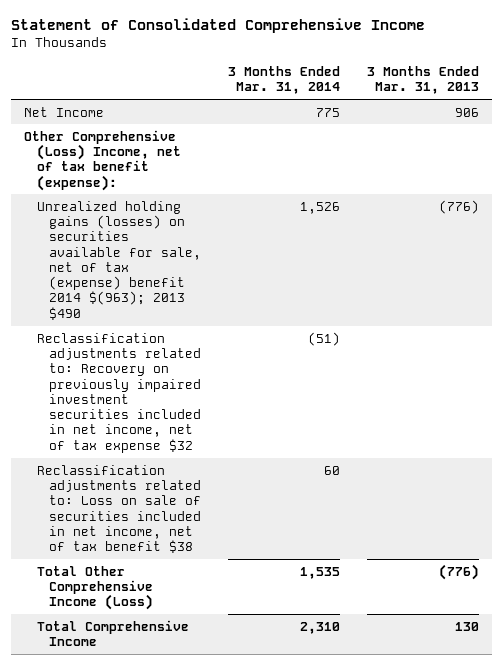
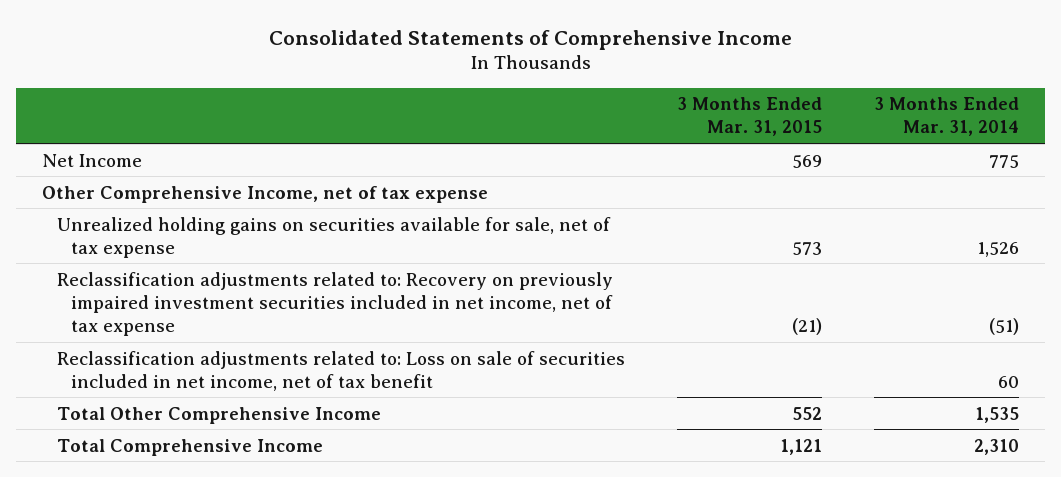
- Statement of Consolidated Comprehensive Income
+ Consolidated Statements of Comprehensive Income
- | 3 Months Ended Mar. 31, 2014 | 3 Months Ended Mar. 31, 2013
+ | 3 Months Ended Mar. 31, 2015 | 3 Months Ended Mar. 31, 2014
- Other Comprehensive (Loss) Income, net of tax benefit (expense):
- Unrealized holding gains (losses) on securities available for sale, net of tax (expense) benefit 2014 $(963); 2013 $490 | 1,526 | (776)
- Reclassification adjustments related to: Recovery on previously impaired investment securities included in net income, net of tax expense $32 | (51) |
- Reclassification adjustments related to: Loss on sale of securities included in net income, net of tax benefit $38 | 60 |
- Total Other Comprehensive Income (Loss) | 1,535 | (776)
+ Other Comprehensive Income, net of tax expense
+ Unrealized holding gains on securities available for sale, net of tax expense | 573 | 1,526
+ Reclassification adjustments related to: Recovery on previously impaired investment securities included in net income, net of tax expense | (21) | (51)
+ Reclassification adjustments related to: Loss on sale of securities included in net income, net of tax benefit | | 60
+ Total Other Comprehensive Income | 552 | 1,535

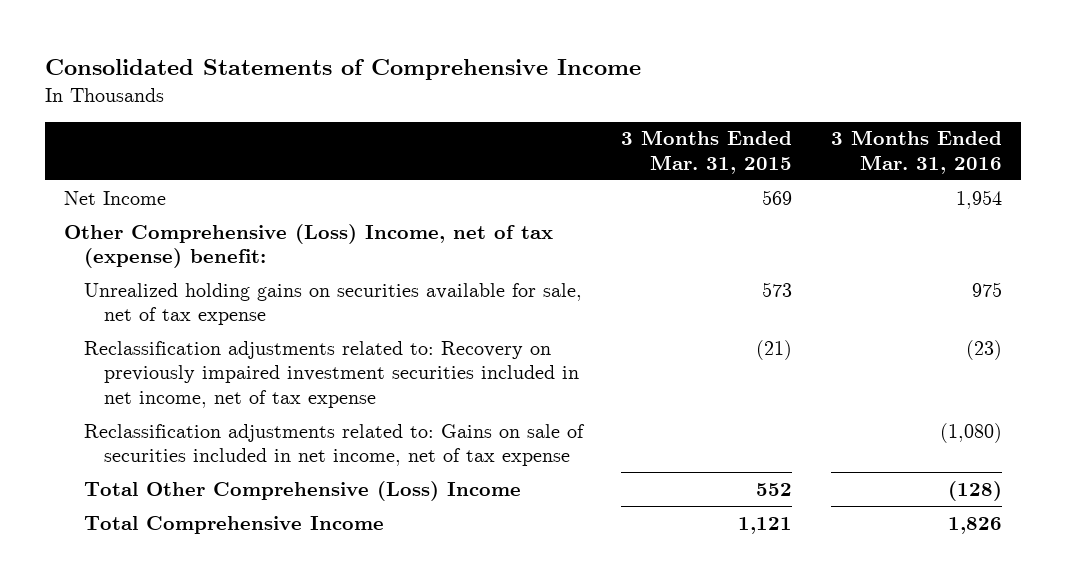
- | 3 Months Ended Mar. 31, 2015 | 3 Months Ended Mar. 31, 2014
+ | 3 Months Ended Mar. 31, 2015 | 3 Months Ended Mar. 31, 2016
- Other Comprehensive Income, net of tax expense
+ Other Comprehensive (Loss) Income, net of tax (expense) benefit:
- Reclassification adjustments related to: Loss on sale of securities included in net income, net of tax benefit | | 60
- Total Other Comprehensive Income | 552 | 1,535
+ Reclassification adjustments related to: Gains on sale of securities included in net income, net of tax expense | | (1,080)
+ Total Other Comprehensive (Loss) Income | 552 | (128)

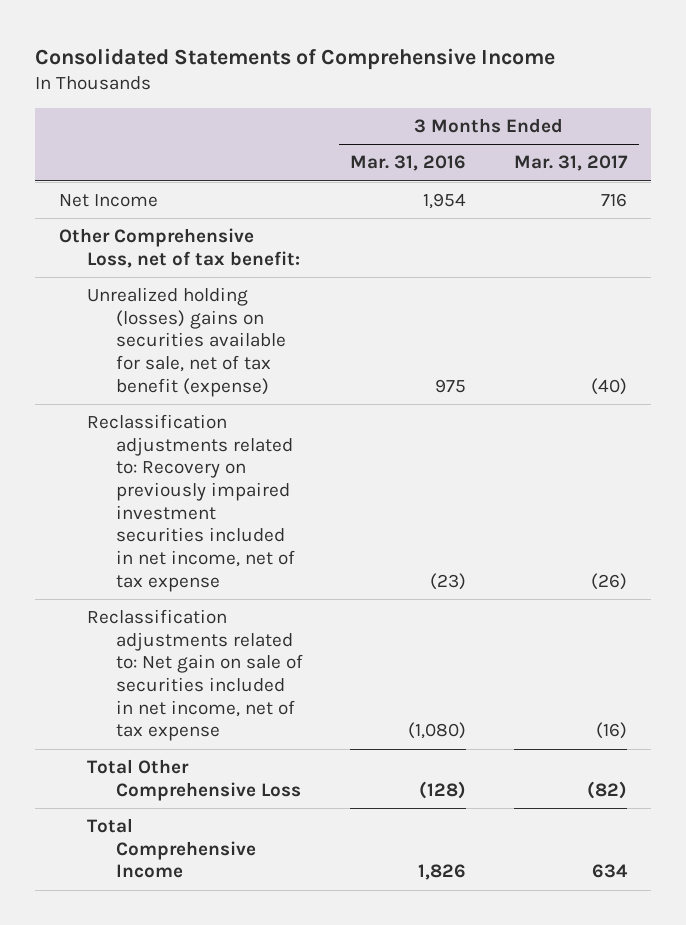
- | 3 Months Ended Mar. 31, 2015 | 3 Months Ended Mar. 31, 2016
+ | 3 Months Ended Mar. 31, 2016 | 3 Months Ended Mar. 31, 2017
- Other Comprehensive (Loss) Income, net of tax (expense) benefit:
- Unrealized holding gains on securities available for sale, net of tax expense | 573 | 975
+ Other Comprehensive Loss, net of tax benefit:
+ Unrealized holding (losses) gains on securities available for sale, net of tax benefit (expense) | 975 | (40)
- Reclassification adjustments related to: Gains on sale of securities included in net income, net of tax expense | | (1,080)
- Total Other Comprehensive (Loss) Income | 552 | (128)
+ Reclassification adjustments related to: Net gain on sale of securities included in net income, net of tax expense | (1,080) | (16)
+ Total Other Comprehensive Loss | (128) | (82)

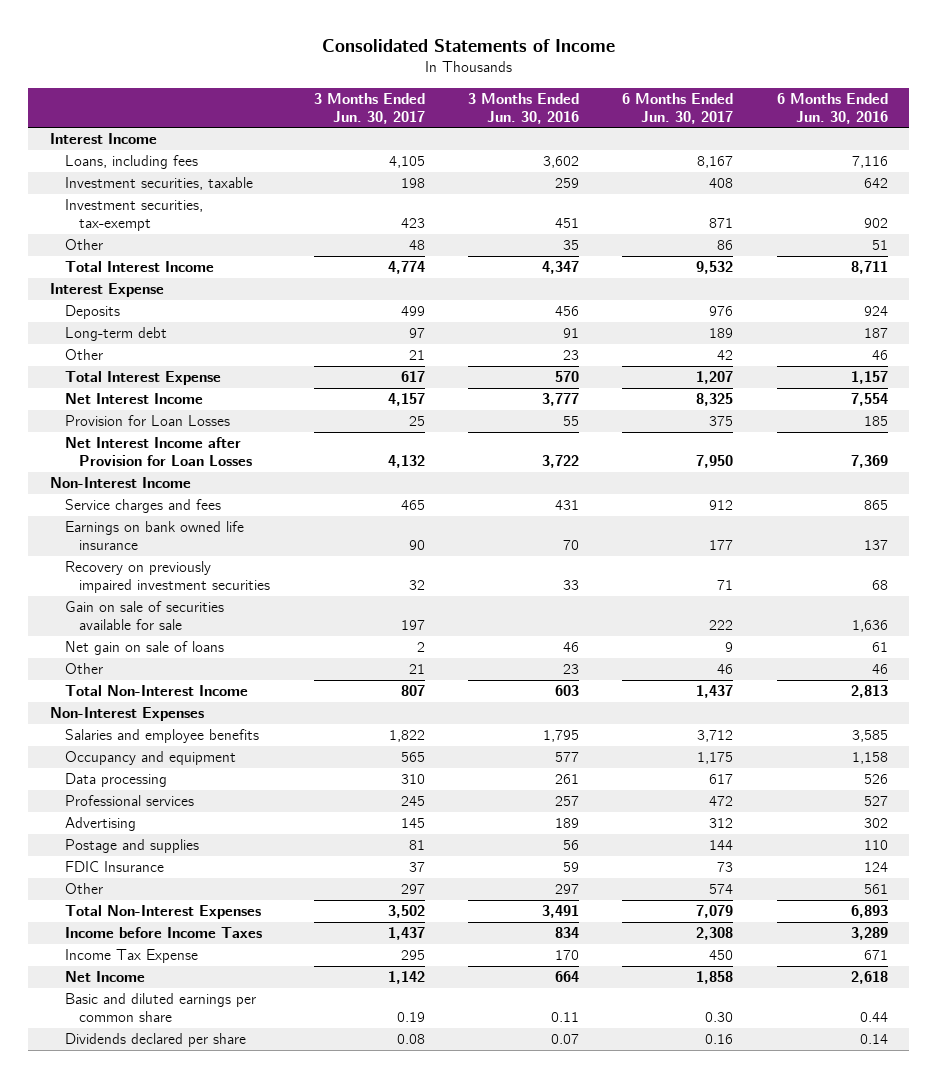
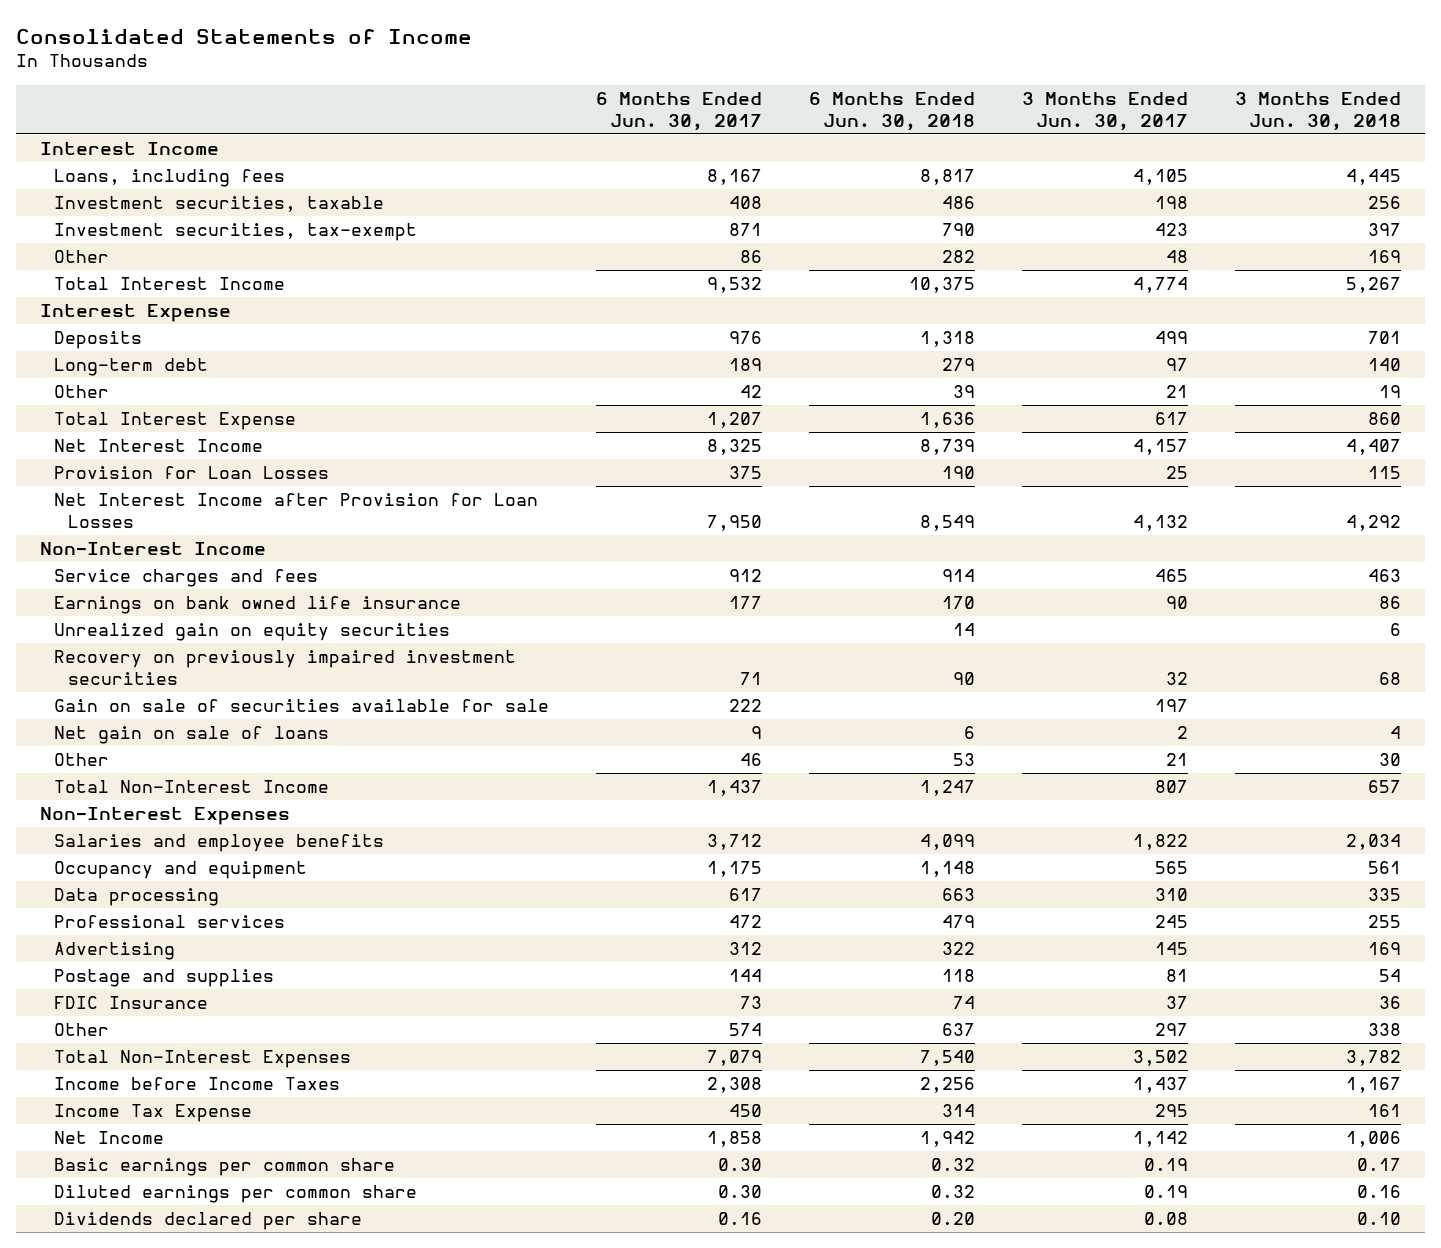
- | 3 Months Ended Jun. 30, 2017 | 3 Months Ended Jun. 30, 2016 | 6 Months Ended Jun. 30, 2017 | 6 Months Ended Jun. 30, 2016
+ | 6 Months Ended Jun. 30, 2017 | 6 Months Ended Jun. 30, 2018 | 3 Months Ended Jun. 30, 2017 | 3 Months Ended Jun. 30, 2018
+ Unrealized gain on equity securities | | 14 | | 6
- Basic and diluted earnings per common share | 0.19 | 0.11 | 0.30 | 0.44
+ Basic earnings per common share | 0.30 | 0.32 | 0.19 | 0.17
+ Diluted earnings per common share | 0.30 | 0.32 | 0.19 | 0.16

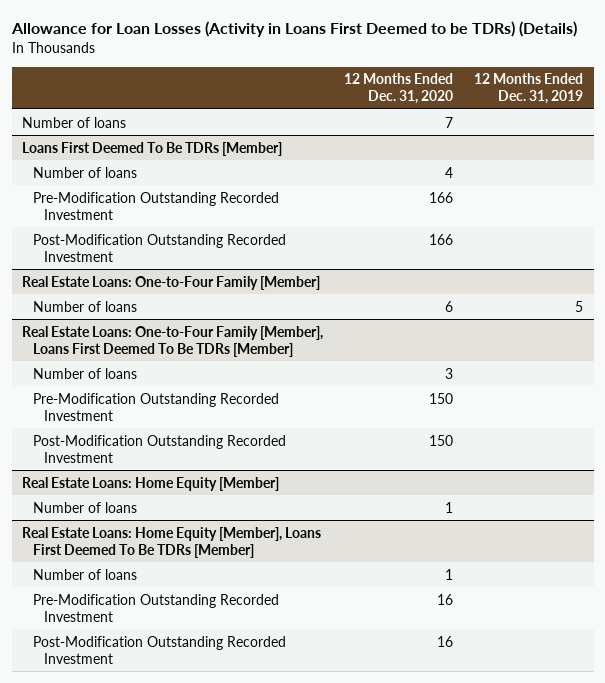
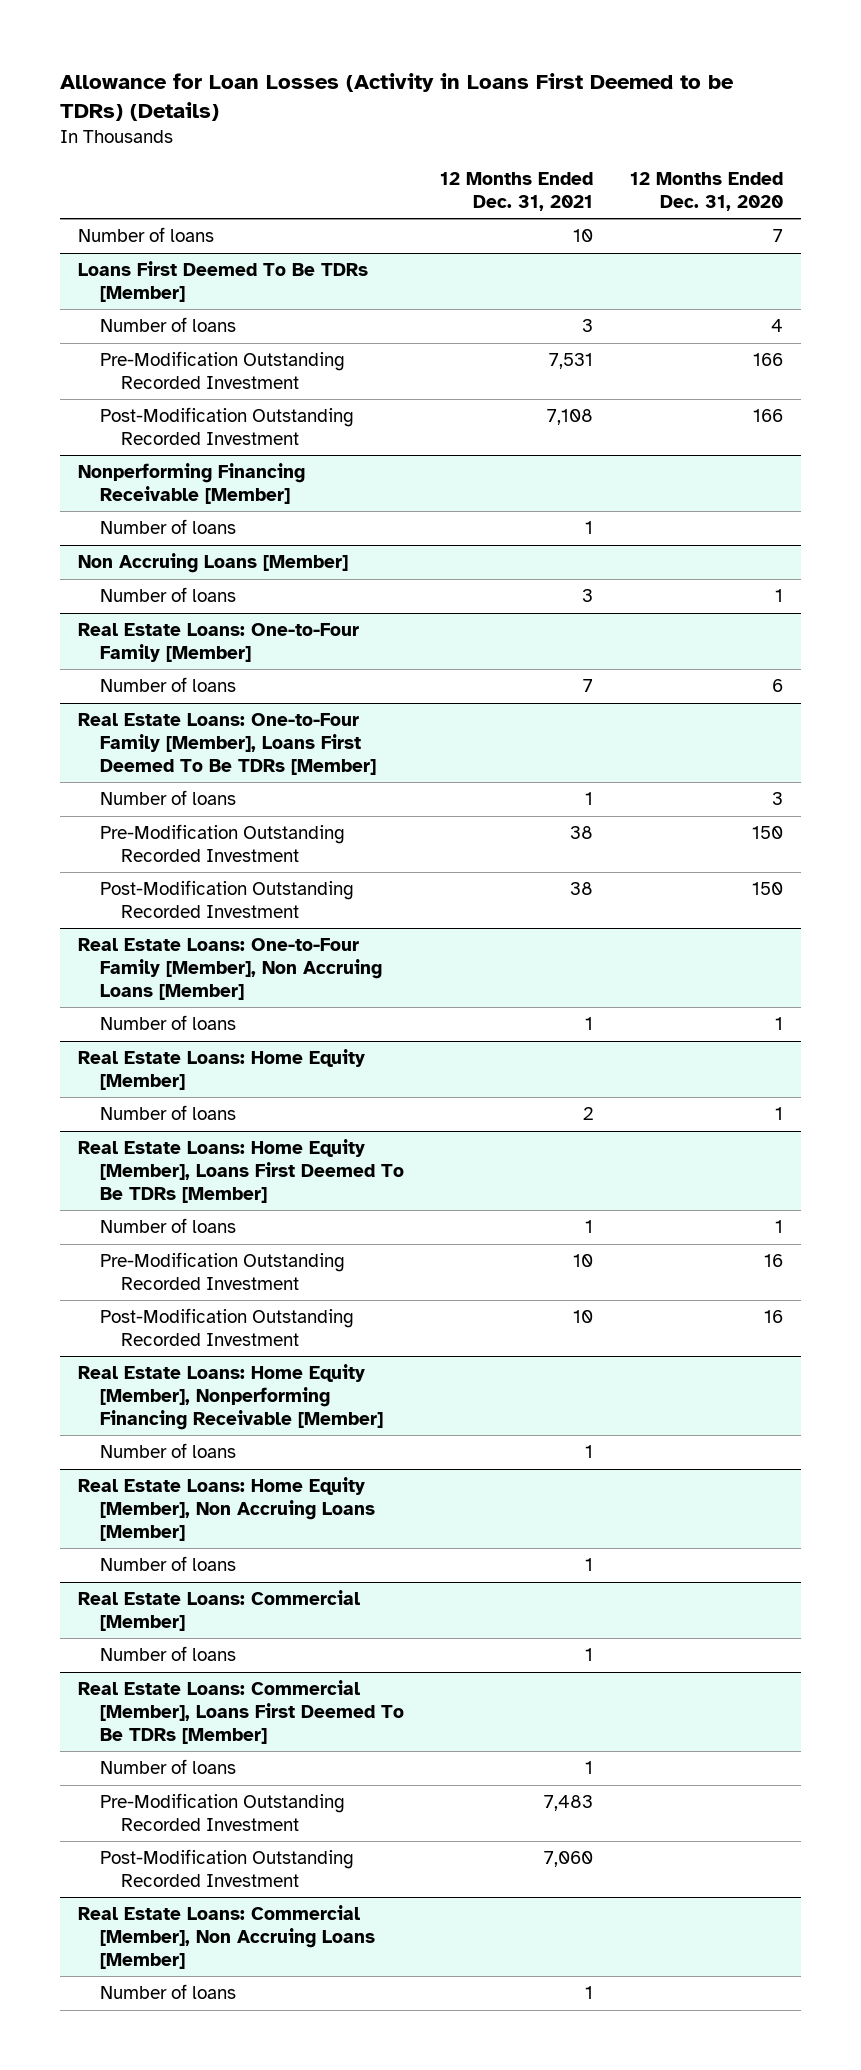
- | 12 Months Ended Dec. 31, 2020 | 12 Months Ended Dec. 31, 2019
+ | 12 Months Ended Dec. 31, 2021 | 12 Months Ended Dec. 31, 2020
+ Nonperforming Financing Receivable [Member]
+ Number of loans | 1 |
+ Non Accruing Loans [Member]
+ Number of loans | 3 | 1
+ Real Estate Loans: One-to-Four Family [Member], Non Accruing Loans [Member]
+ Number of loans | 1 | 1
+ Real Estate Loans: Home Equity [Member], Nonperforming Financing Receivable [Member]
+ Number of loans | 1 |
+ Real Estate Loans: Home Equity [Member], Non Accruing Loans [Member]
+ Number of loans | 1 |
+ Real Estate Loans: Commercial [Member]
+ Number of loans | 1 |
+ Real Estate Loans: Commercial [Member], Loans First Deemed To Be TDRs [Member]
+ Number of loans | 1 |
+ Pre-Modification Outstanding Recorded Investment | 7,483 |
+ Post-Modification Outstanding Recorded Investment | 7,060 |
+ Real Estate Loans: Commercial [Member], Non Accruing Loans [Member]
+ Number of loans | 1 |

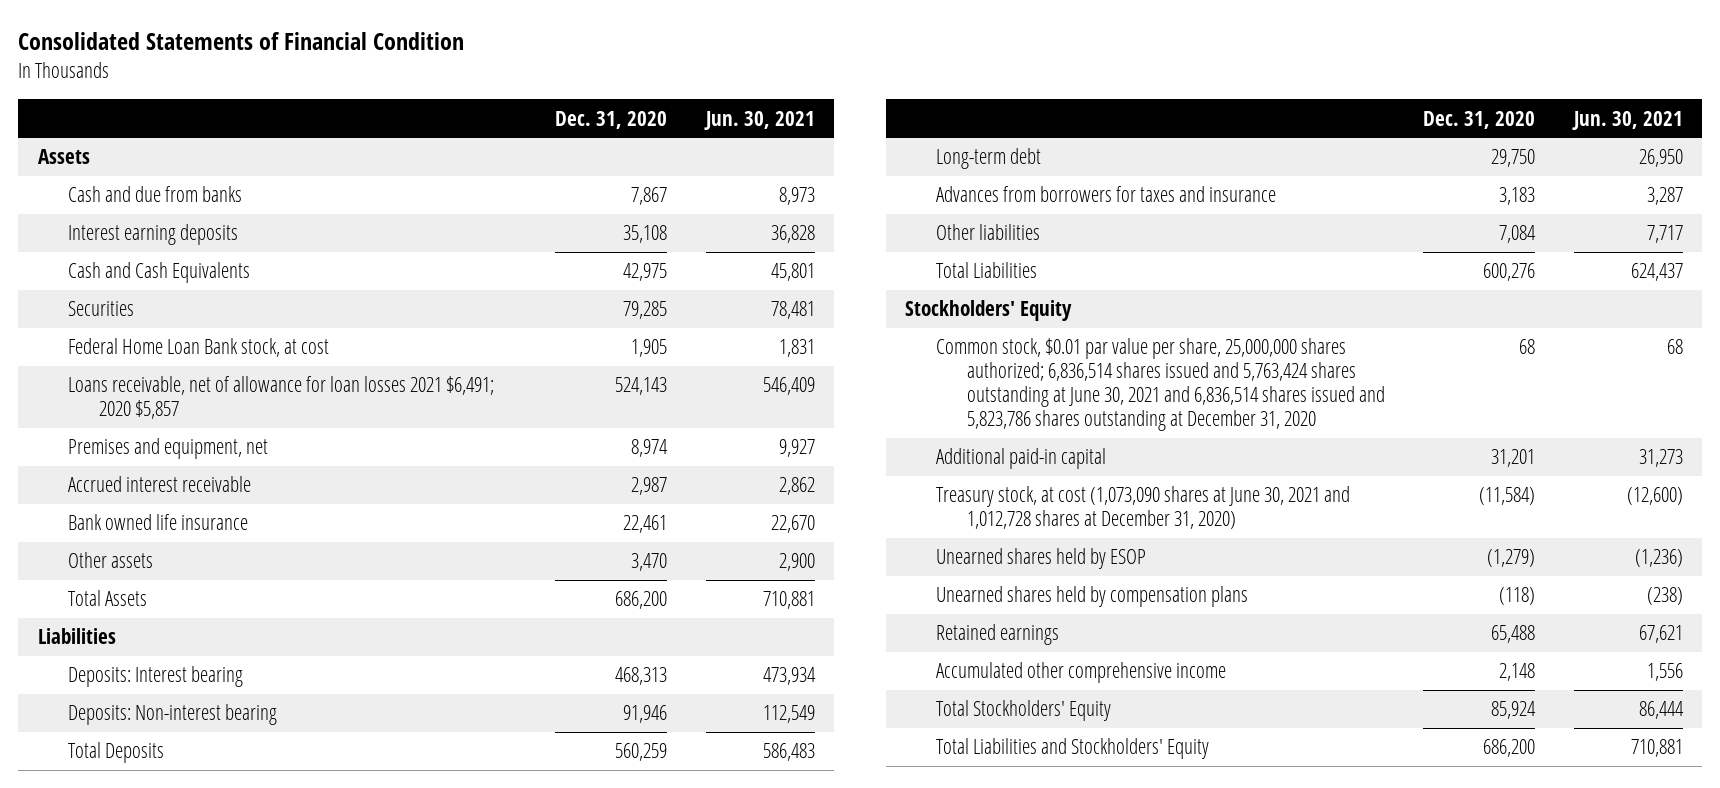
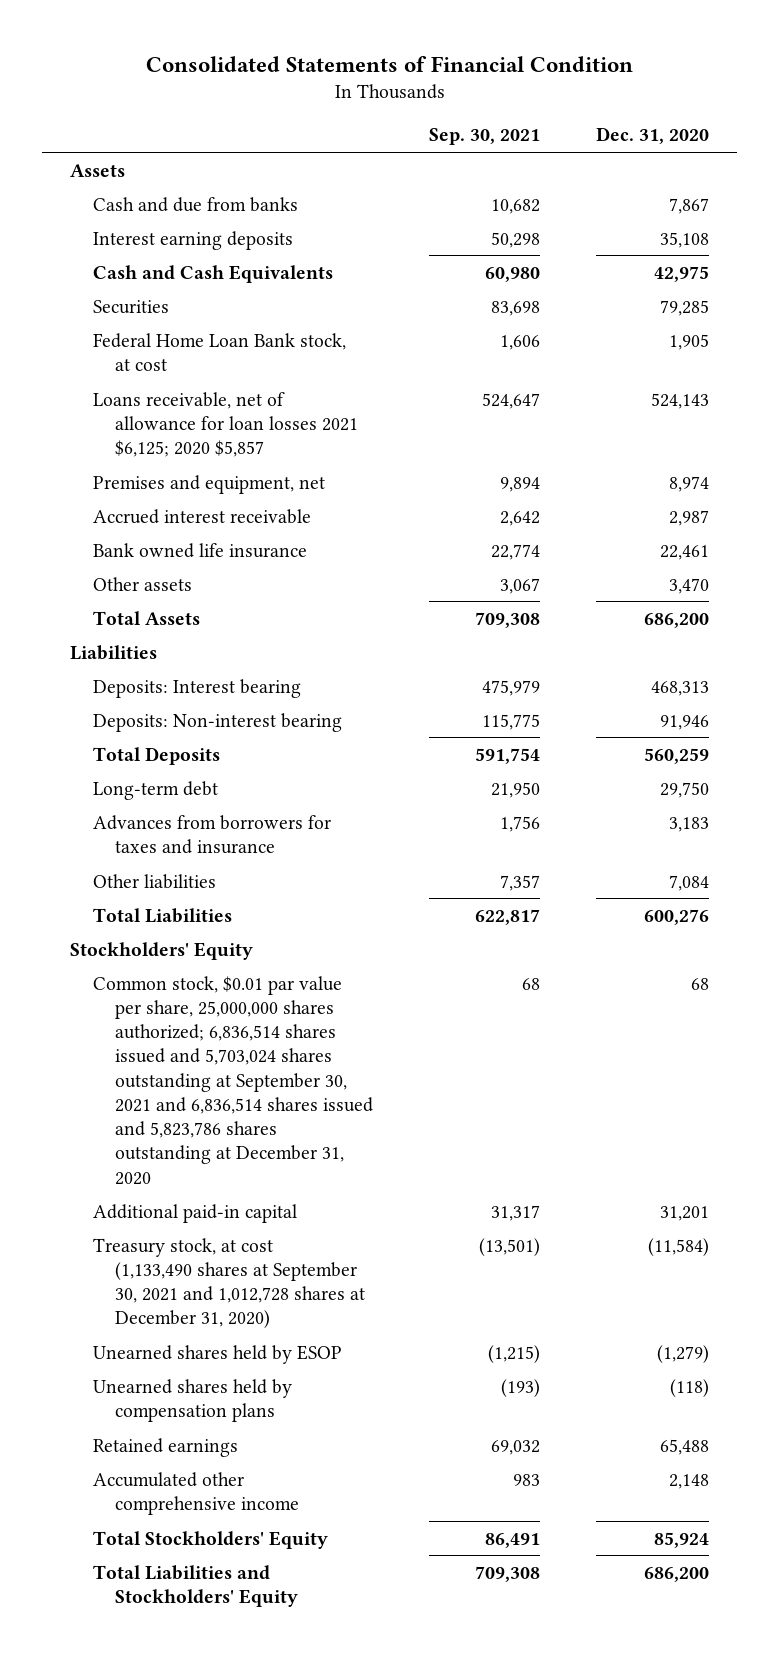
- | Dec. 31, 2020 | Jun. 30, 2021
+ | Sep. 30, 2021 | Dec. 31, 2020
- Loans receivable, net of allowance for loan losses 2021 $6,491; 2020 $5,857 | 524,143 | 546,409
+ Loans receivable, net of allowance for loan losses 2021 $6,125; 2020 $5,857 | 524,647 | 524,143
- Common stock, $0.01 par value per share, 25,000,000 shares authorized; 6,836,514 shares issued and 5,763,424 shares outstanding at June 30, 2021 and 6,836,514 shares issued and 5,823,786 shares outstanding at December 31, 2020 | 68 | 68
+ Common stock, $0.01 par value per share, 25,000,000 shares authorized; 6,836,514 shares issued and 5,703,024 shares outstanding at September 30, 2021 and 6,836,514 shares issued and 5,823,786 shares outstanding at December 31, 2020 | 68 | 68
- Treasury stock, at cost (1,073,090 shares at June 30, 2021 and 1,012,728 shares at December 31, 2020) | (11,584) | (12,600)
+ Treasury stock, at cost (1,133,490 shares at September 30, 2021 and 1,012,728 shares at December 31, 2020) | (13,501) | (11,584)

